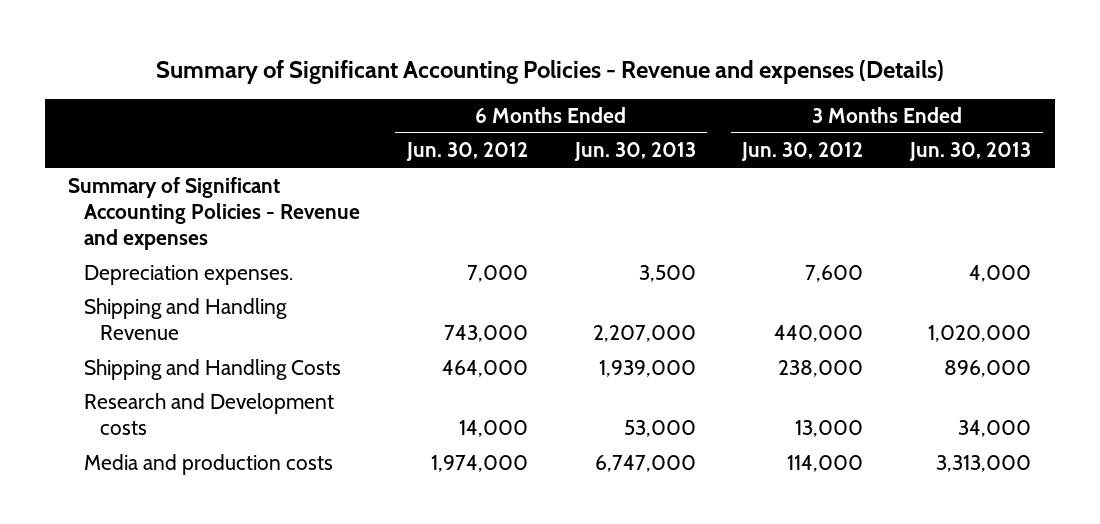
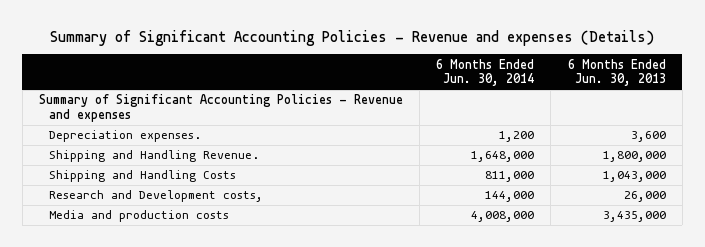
- | 6 Months Ended Jun. 30, 2012 | 6 Months Ended Jun. 30, 2013 | 3 Months Ended Jun. 30, 2012 | 3 Months Ended Jun. 30, 2013
+ | 6 Months Ended Jun. 30, 2014 | 6 Months Ended Jun. 30, 2013
- Depreciation expenses. | 7,000 | 3,500 | 7,600 | 4,000
- Shipping and Handling Revenue | 743,000 | 2,207,000 | 440,000 | 1,020,000
- Shipping and Handling Costs | 464,000 | 1,939,000 | 238,000 | 896,000
- Research and Development costs | 14,000 | 53,000 | 13,000 | 34,000
- Media and production costs | 1,974,000 | 6,747,000 | 114,000 | 3,313,000
+ Depreciation expenses. | 1,200 | 3,600
+ Shipping and Handling Revenue. | 1,648,000 | 1,800,000
+ Shipping and Handling Costs | 811,000 | 1,043,000
+ Research and Development costs, | 144,000 | 26,000
+ Media and production costs | 4,008,000 | 3,435,000

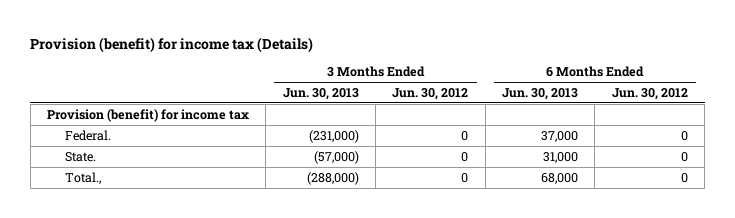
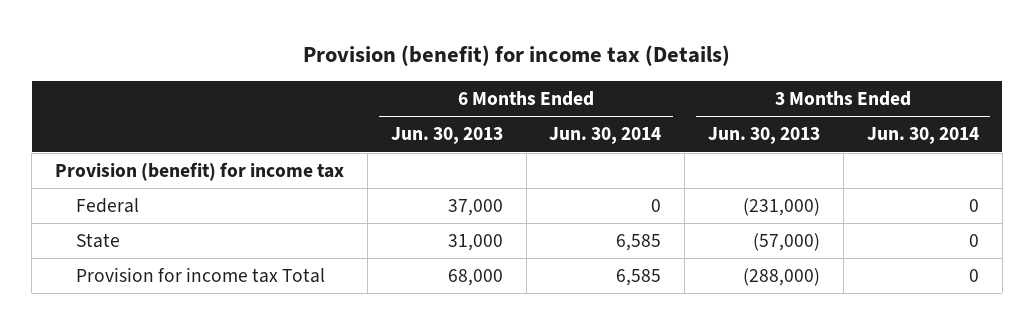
- | 3 Months Ended Jun. 30, 2013 | 3 Months Ended Jun. 30, 2012 | 6 Months Ended Jun. 30, 2013 | 6 Months Ended Jun. 30, 2012
+ | 6 Months Ended Jun. 30, 2013 | 6 Months Ended Jun. 30, 2014 | 3 Months Ended Jun. 30, 2013 | 3 Months Ended Jun. 30, 2014
- Federal. | (231,000) | 0 | 37,000 | 0
- State. | (57,000) | 0 | 31,000 | 0
- Total., | (288,000) | 0 | 68,000 | 0
+ Federal | 37,000 | 0 | (231,000) | 0
+ State | 31,000 | 6,585 | (57,000) | 0
+ Provision for income tax Total | 68,000 | 6,585 | (288,000) | 0

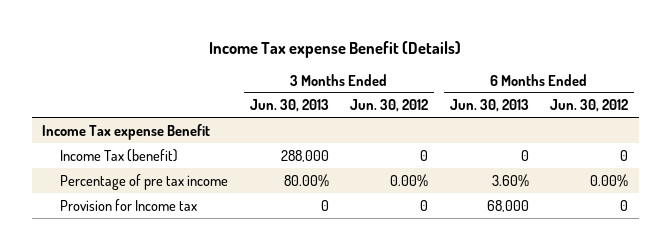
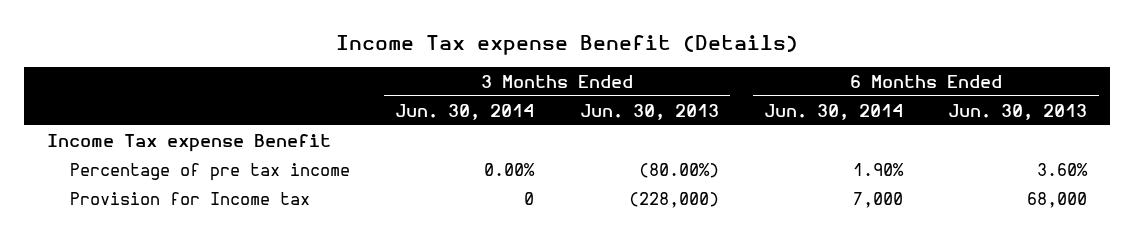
- | 3 Months Ended Jun. 30, 2013 | 3 Months Ended Jun. 30, 2012 | 6 Months Ended Jun. 30, 2013 | 6 Months Ended Jun. 30, 2012
+ | 3 Months Ended Jun. 30, 2014 | 3 Months Ended Jun. 30, 2013 | 6 Months Ended Jun. 30, 2014 | 6 Months Ended Jun. 30, 2013
- Income Tax (benefit) | 288,000 | 0 | 0 | 0
- Percentage of pre tax income | 80.00% | 0.00% | 3.60% | 0.00%
- Provision for Income tax | 0 | 0 | 68,000 | 0
+ Percentage of pre tax income | 0.00% | (80.00%) | 1.90% | 3.60%
+ Provision for Income tax | 0 | (228,000) | 7,000 | 68,000

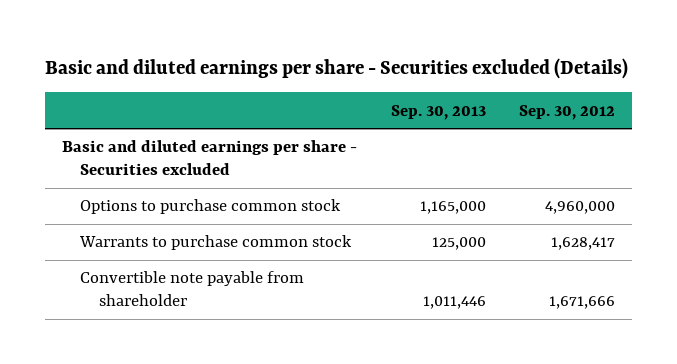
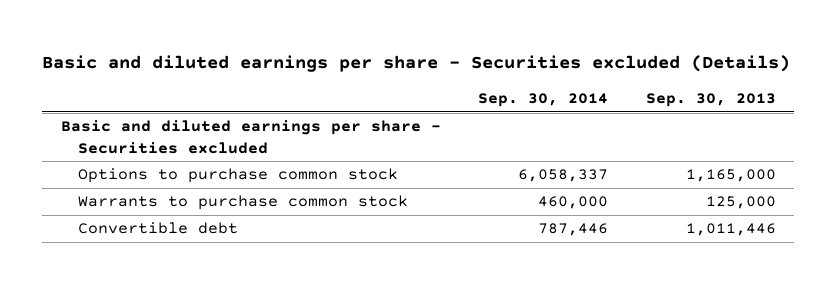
- | Sep. 30, 2013 | Sep. 30, 2012
+ | Sep. 30, 2014 | Sep. 30, 2013
- Convertible note payable from shareholder | 1,011,446 | 1,671,666
+ Convertible debt | 787,446 | 1,011,446

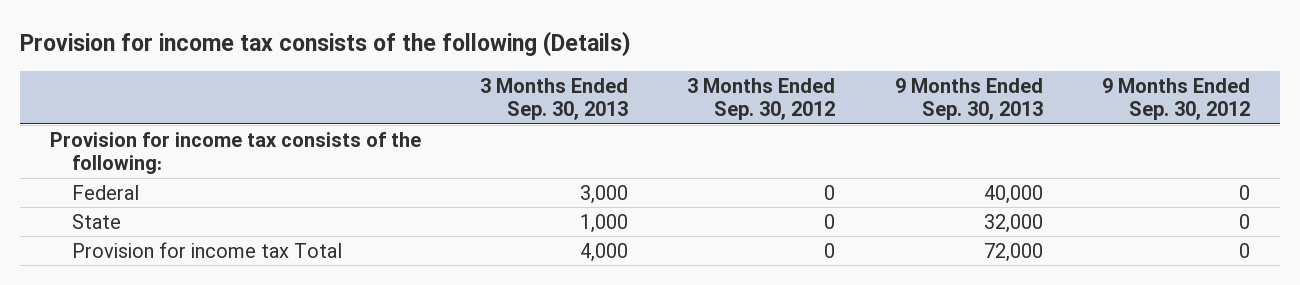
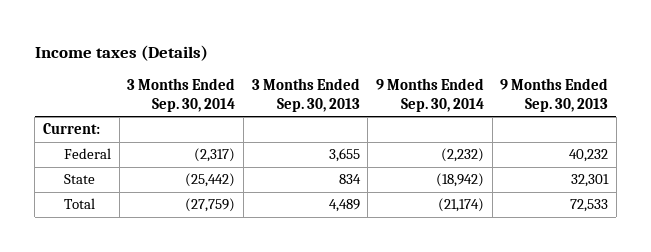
- Provision for income tax consists of the following (Details)
+ Income taxes (Details)
- | 3 Months Ended Sep. 30, 2013 | 3 Months Ended Sep. 30, 2012 | 9 Months Ended Sep. 30, 2013 | 9 Months Ended Sep. 30, 2012
+ | 3 Months Ended Sep. 30, 2014 | 3 Months Ended Sep. 30, 2013 | 9 Months Ended Sep. 30, 2014 | 9 Months Ended Sep. 30, 2013
- Provision for income tax consists of the following:
- Federal | 3,000 | 0 | 40,000 | 0
- State | 1,000 | 0 | 32,000 | 0
- Provision for income tax Total | 4,000 | 0 | 72,000 | 0
+ Current:
+ Federal | (2,317) | 3,655 | (2,232) | 40,232
+ State | (25,442) | 834 | (18,942) | 32,301
+ Total | (27,759) | 4,489 | (21,174) | 72,533

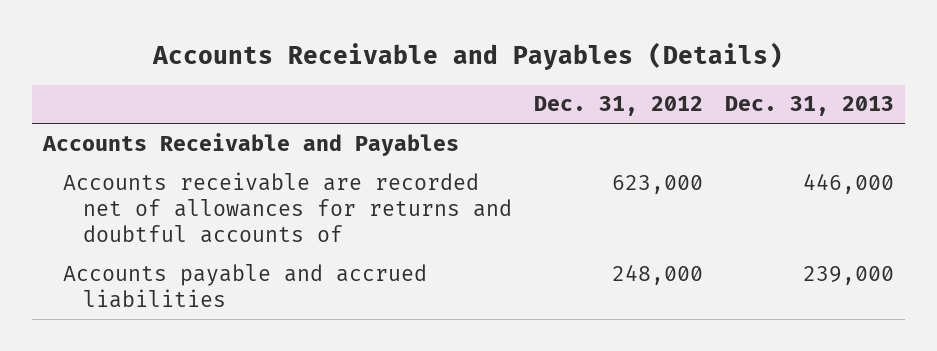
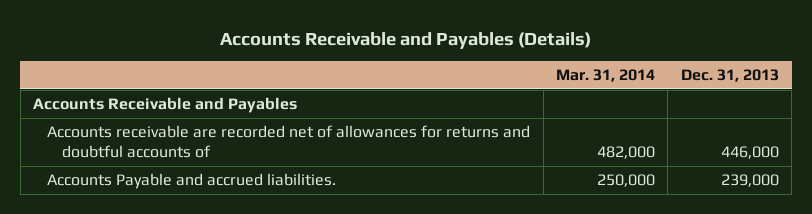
- | Dec. 31, 2012 | Dec. 31, 2013
+ | Mar. 31, 2014 | Dec. 31, 2013
- Accounts payable and accrued liabilities | 248,000 | 239,000
+ Accounts Payable and accrued liabilities. | 250,000 | 239,000

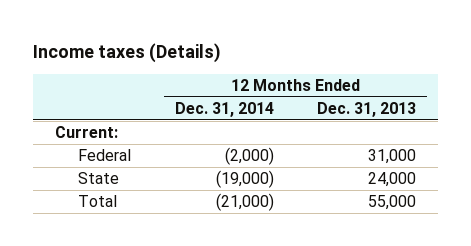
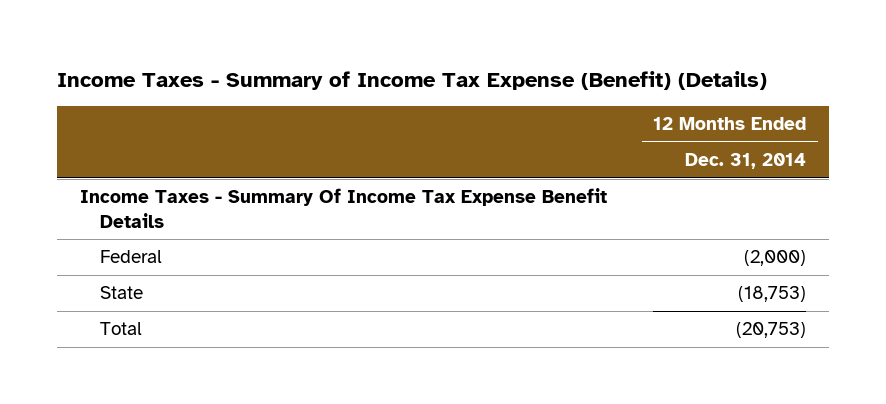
- Income taxes (Details)
+ Income Taxes - Summary of Income Tax Expense (Benefit) (Details)
- | 12 Months Ended Dec. 31, 2014 | 12 Months Ended Dec. 31, 2013
+ | 12 Months Ended Dec. 31, 2014
- Current:
+ Income Taxes - Summary Of Income Tax Expense Benefit Details
- State | (19,000) | 24,000
- Total | (21,000) | 55,000
+ State | (18,753)
+ Total | (20,753)

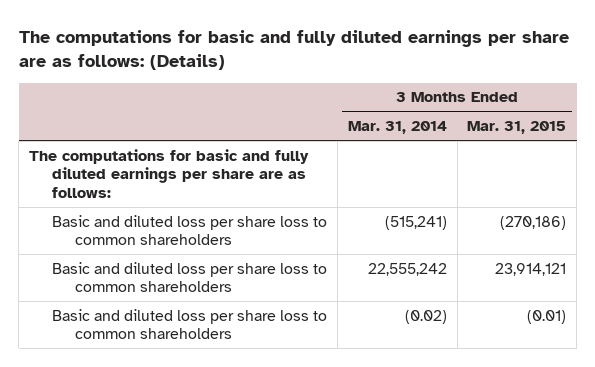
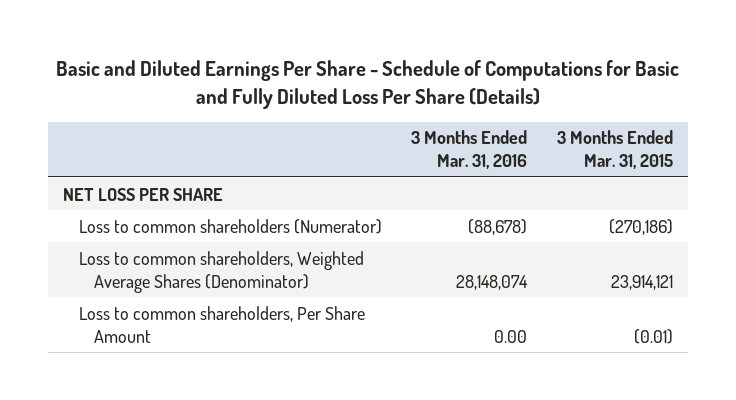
- The computations for basic and fully diluted earnings per share are as follows: (Details)
+ Basic and Diluted Earnings Per Share - Schedule of Computations for Basic and Fully Diluted Loss Per Share (Details)
- | 3 Months Ended Mar. 31, 2014 | 3 Months Ended Mar. 31, 2015
+ | 3 Months Ended Mar. 31, 2016 | 3 Months Ended Mar. 31, 2015
- The computations for basic and fully diluted earnings per share are as follows:
- Basic and diluted loss per share loss to common shareholders | (515,241) | (270,186)
- Basic and diluted loss per share loss to common shareholders | 22,555,242 | 23,914,121
- Basic and diluted loss per share loss to common shareholders | (0.02) | (0.01)
+ NET LOSS PER SHARE
+ Loss to common shareholders (Numerator) | (88,678) | (270,186)
+ Loss to common shareholders, Weighted Average Shares (Denominator) | 28,148,074 | 23,914,121
+ Loss to common shareholders, Per Share Amount | 0.00 | (0.01)

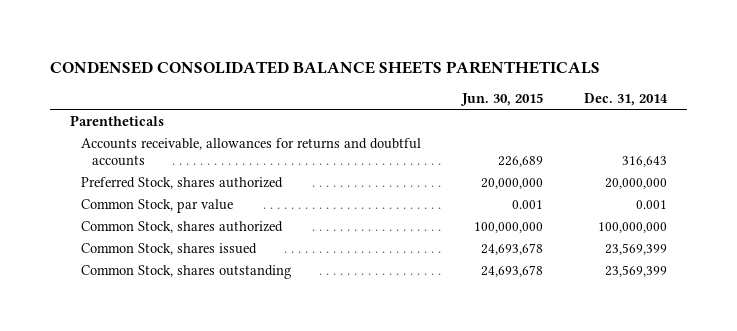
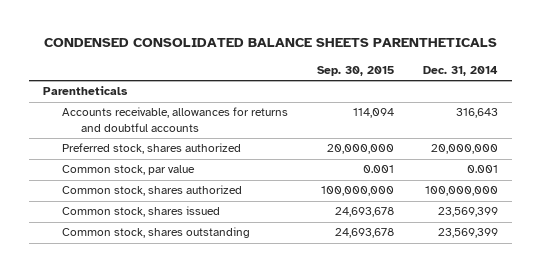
- | Jun. 30, 2015 | Dec. 31, 2014
+ | Sep. 30, 2015 | Dec. 31, 2014
- Preferred Stock, shares authorized | 20,000,000 | 20,000,000
- Common Stock, par value | 0.001 | 0.001
- Common Stock, shares authorized | 100,000,000 | 100,000,000
- Common Stock, shares issued | 24,693,678 | 23,569,399
- Common Stock, shares outstanding | 24,693,678 | 23,569,399
+ Preferred stock, shares authorized | 20,000,000 | 20,000,000
+ Common stock, par value | 0.001 | 0.001
+ Common stock, shares authorized | 100,000,000 | 100,000,000
+ Common stock, shares issued | 24,693,678 | 23,569,399
+ Common stock, shares outstanding | 24,693,678 | 23,569,399

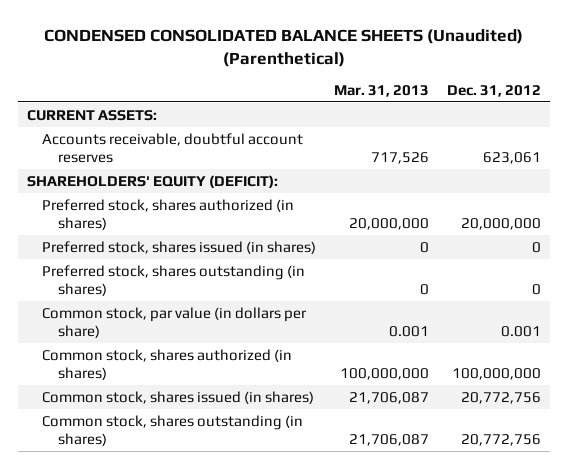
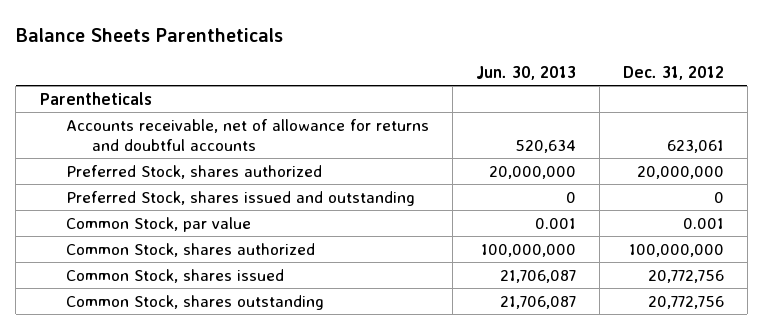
- CONDENSED CONSOLIDATED BALANCE SHEETS (Unaudited) (Parenthetical)
+ Balance Sheets Parentheticals
- | Mar. 31, 2013 | Dec. 31, 2012
+ | Jun. 30, 2013 | Dec. 31, 2012
- CURRENT ASSETS:
- Accounts receivable, doubtful account reserves | 717,526 | 623,061
- SHAREHOLDERS' EQUITY (DEFICIT):
- Preferred stock, shares authorized (in shares) | 20,000,000 | 20,000,000
- Preferred stock, shares issued (in shares) | 0 | 0
- Preferred stock, shares outstanding (in shares) | 0 | 0
- Common stock, par value (in dollars per share) | 0.001 | 0.001
- Common stock, shares authorized (in shares) | 100,000,000 | 100,000,000
- Common stock, shares issued (in shares) | 21,706,087 | 20,772,756
- Common stock, shares outstanding (in shares) | 21,706,087 | 20,772,756
+ Parentheticals
+ Accounts receivable, net of allowance for returns and doubtful accounts | 520,634 | 623,061
+ Preferred Stock, shares authorized | 20,000,000 | 20,000,000
+ Preferred Stock, shares issued and outstanding | 0 | 0
+ Common Stock, par value | 0.001 | 0.001
+ Common Stock, shares authorized | 100,000,000 | 100,000,000
+ Common Stock, shares issued | 21,706,087 | 20,772,756
+ Common Stock, shares outstanding | 21,706,087 | 20,772,756

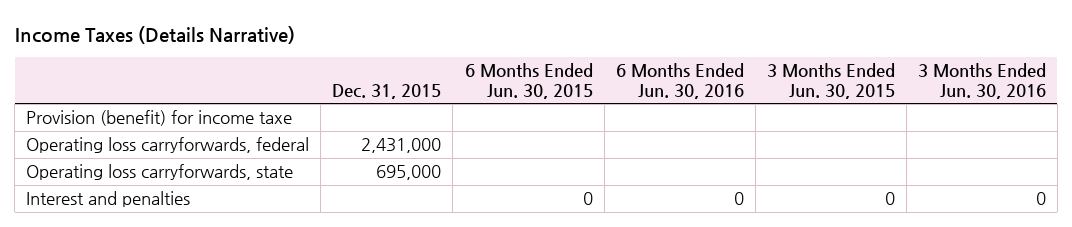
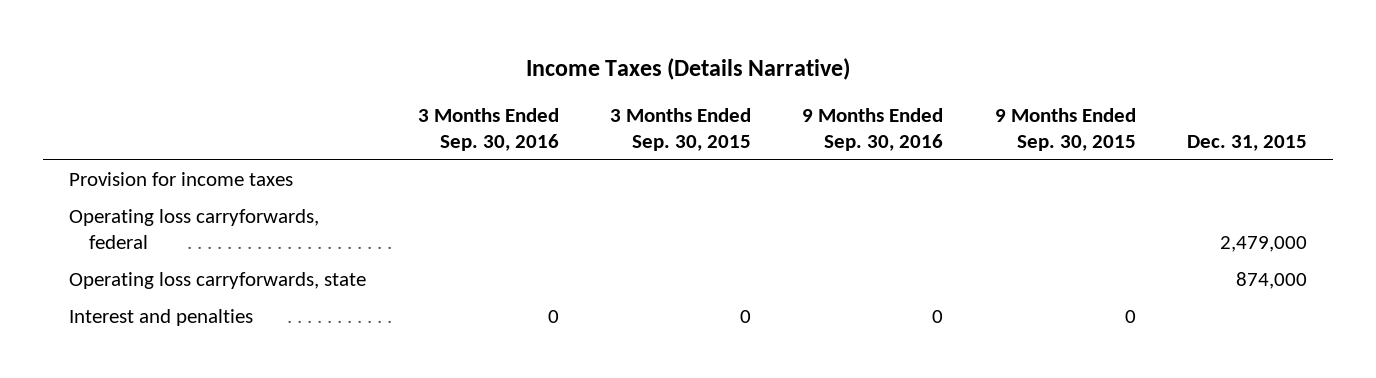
- | Dec. 31, 2015 | 6 Months Ended Jun. 30, 2015 | 6 Months Ended Jun. 30, 2016 | 3 Months Ended Jun. 30, 2015 | 3 Months Ended Jun. 30, 2016
+ | 3 Months Ended Sep. 30, 2016 | 3 Months Ended Sep. 30, 2015 | 9 Months Ended Sep. 30, 2016 | 9 Months Ended Sep. 30, 2015 | Dec. 31, 2015
- Provision (benefit) for income taxe
- Operating loss carryforwards, federal | 2,431,000 | | | |
- Operating loss carryforwards, state | 695,000 | | | |
+ Provision for income taxes
+ Operating loss carryforwards, federal | | | | | 2,479,000
+ Operating loss carryforwards, state | | | | | 874,000

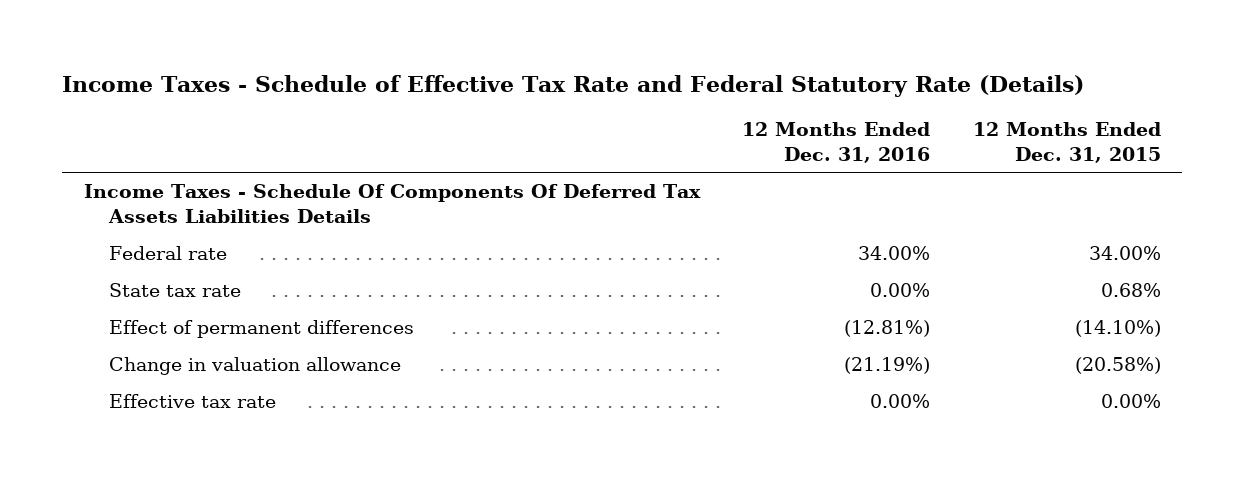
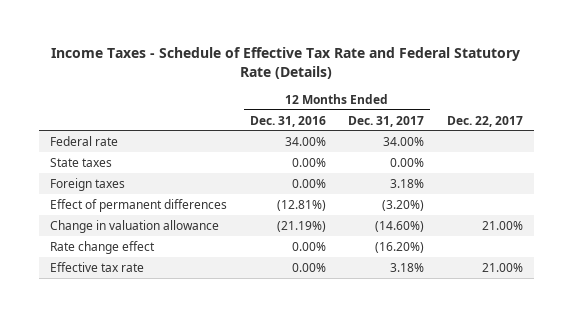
- | 12 Months Ended Dec. 31, 2016 | 12 Months Ended Dec. 31, 2015
+ | 12 Months Ended Dec. 31, 2016 | 12 Months Ended Dec. 31, 2017 | Dec. 22, 2017
- Income Taxes - Schedule Of Components Of Deferred Tax Assets Liabilities Details
- State tax rate | 0.00% | 0.68%
+ State taxes | 0.00% | 0.00% |
+ Foreign taxes | 0.00% | 3.18% |
+ Rate change effect | 0.00% | (16.20%) |

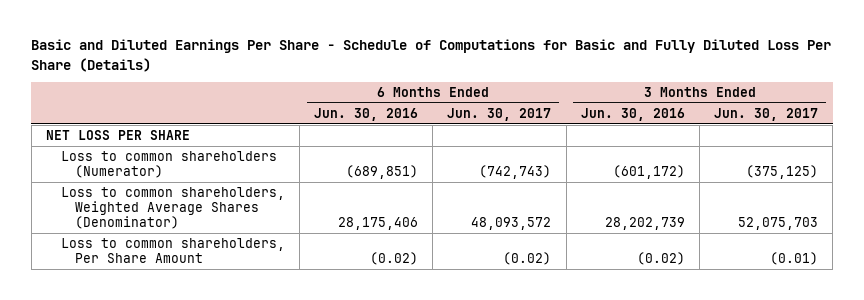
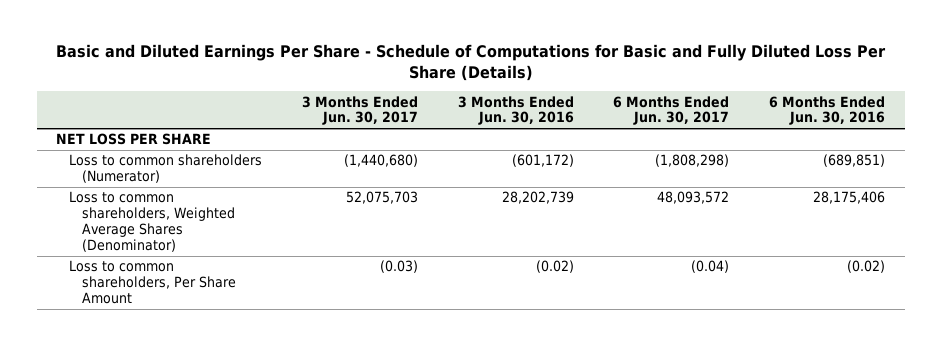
- | 6 Months Ended Jun. 30, 2016 | 6 Months Ended Jun. 30, 2017 | 3 Months Ended Jun. 30, 2016 | 3 Months Ended Jun. 30, 2017
+ | 3 Months Ended Jun. 30, 2017 | 3 Months Ended Jun. 30, 2016 | 6 Months Ended Jun. 30, 2017 | 6 Months Ended Jun. 30, 2016
- Loss to common shareholders (Numerator) | (689,851) | (742,743) | (601,172) | (375,125)
+ Loss to common shareholders (Numerator) | (1,440,680) | (601,172) | (1,808,298) | (689,851)
- Loss to common shareholders, Per Share Amount | (0.02) | (0.02) | (0.02) | (0.01)
+ Loss to common shareholders, Per Share Amount | (0.03) | (0.02) | (0.04) | (0.02)

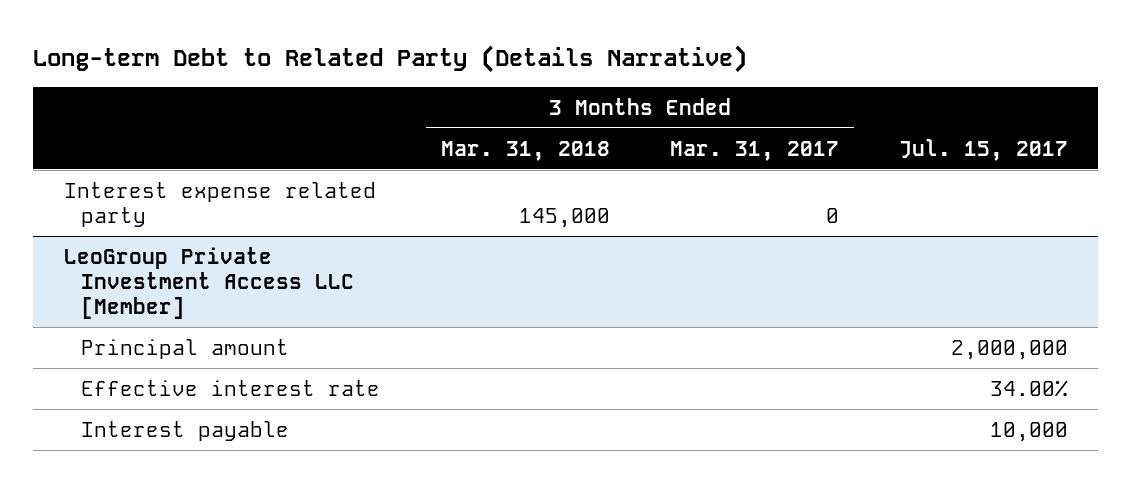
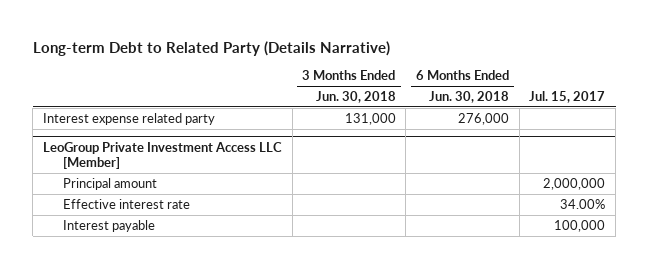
- | 3 Months Ended Mar. 31, 2018 | 3 Months Ended Mar. 31, 2017 | Jul. 15, 2017
+ | 3 Months Ended Jun. 30, 2018 | 6 Months Ended Jun. 30, 2018 | Jul. 15, 2017
@ LeoGroup Private Investment Access LLC [Member]
- Interest payable | | | 10,000
+ Interest payable | | | 100,000

